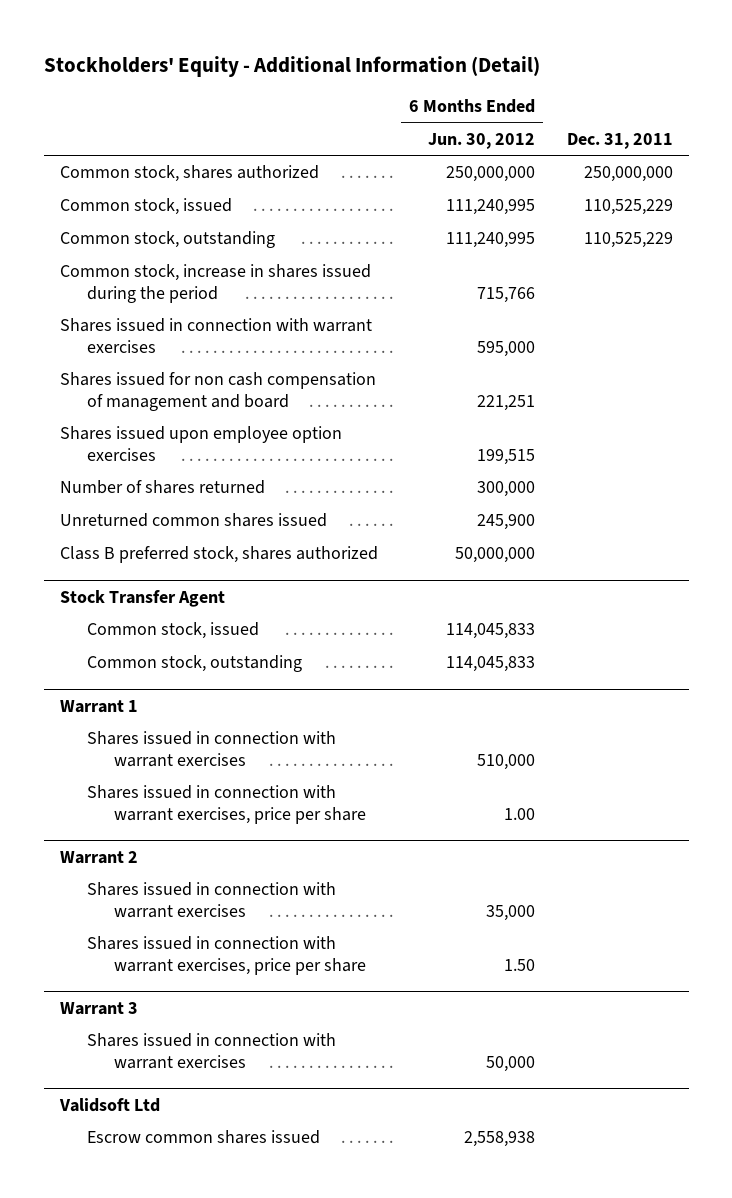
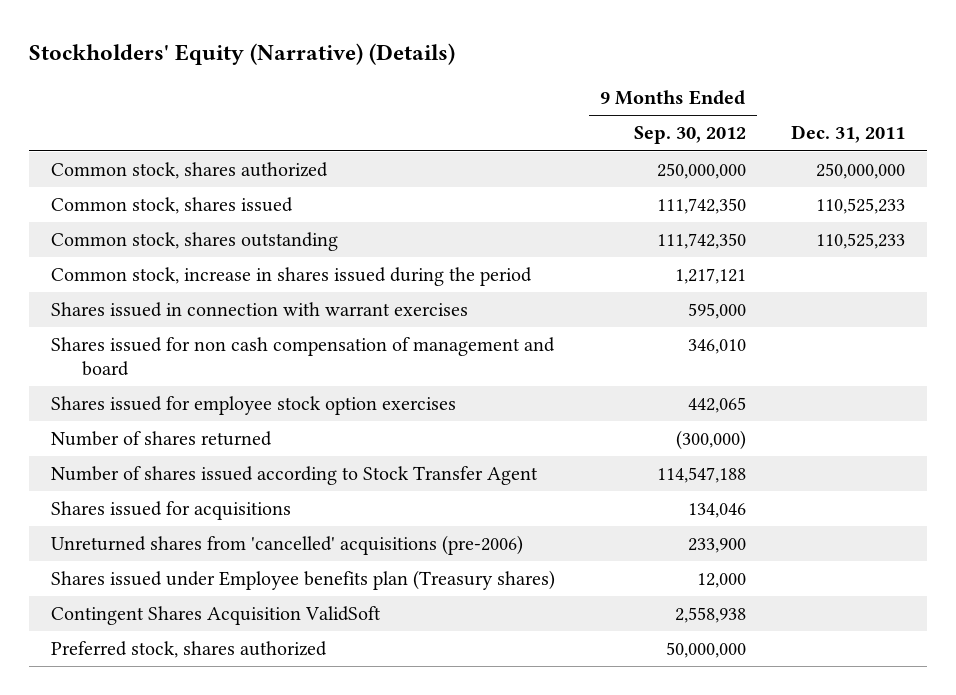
- Stockholders' Equity - Additional Information (Detail)
+ Stockholders' Equity (Narrative) (Details)
- | 6 Months Ended Jun. 30, 2012 | Dec. 31, 2011
+ | 9 Months Ended Sep. 30, 2012 | Dec. 31, 2011
- Common stock, issued | 111,240,995 | 110,525,229
- Common stock, outstanding | 111,240,995 | 110,525,229
+ Common stock, shares issued | 111,742,350 | 110,525,233
+ Common stock, shares outstanding | 111,742,350 | 110,525,233
- Shares issued upon employee option exercises | 199,515 |
+ Shares issued for employee stock option exercises | 442,065 |
- Unreturned common shares issued | 245,900 |
- Class B preferred stock, shares authorized | 50,000,000 |
- Stock Transfer Agent
- Common stock, issued | 114,045,833 |
- Common stock, outstanding | 114,045,833 |
- Warrant 1
- Shares issued in connection with warrant exercises | 510,000 |
- Shares issued in connection with warrant exercises, price per share | 1.00 |
- Warrant 2
- Shares issued in connection with warrant exercises | 35,000 |
- Shares issued in connection with warrant exercises, price per share | 1.50 |
- Warrant 3
- Shares issued in connection with warrant exercises | 50,000 |
- Validsoft Ltd
- Escrow common shares issued | 2,558,938 |
+ Number of shares issued according to Stock Transfer Agent | 114,547,188 |
+ Shares issued for acquisitions | 134,046 |
+ Unreturned shares from 'cancelled' acquisitions (pre-2006) | 233,900 |
+ Shares issued under Employee benefits plan (Treasury shares) | 12,000 |
+ Contingent Shares Acquisition ValidSoft | 2,558,938 |
+ Preferred stock, shares authorized | 50,000,000 |

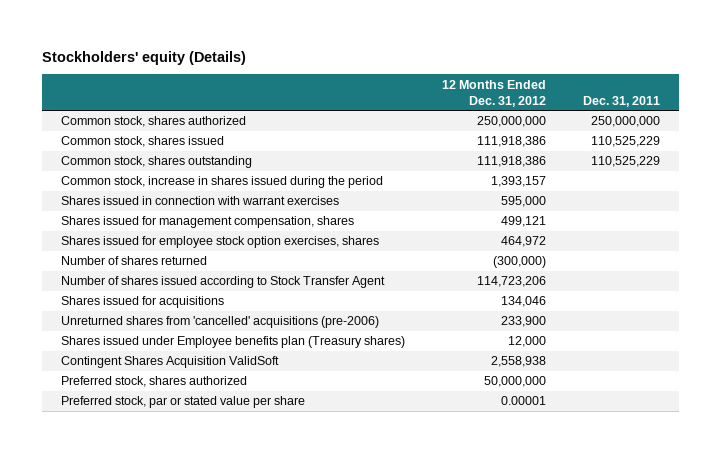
- Stockholders' Equity (Narrative) (Details)
+ Stockholders' equity (Details)
- | 9 Months Ended Sep. 30, 2012 | Dec. 31, 2011
+ | 12 Months Ended Dec. 31, 2012 | Dec. 31, 2011
- Common stock, shares issued | 111,742,350 | 110,525,233
- Common stock, shares outstanding | 111,742,350 | 110,525,233
+ Common stock, shares issued | 111,918,386 | 110,525,229
+ Common stock, shares outstanding | 111,918,386 | 110,525,229
- Shares issued for non cash compensation of management and board | 346,010 |
- Shares issued for employee stock option exercises | 442,065 |
+ Shares issued for management compensation, shares | 499,121 |
+ Shares issued for employee stock option exercises, shares | 464,972 |
+ Preferred stock, par or stated value per share | 0.00001 |

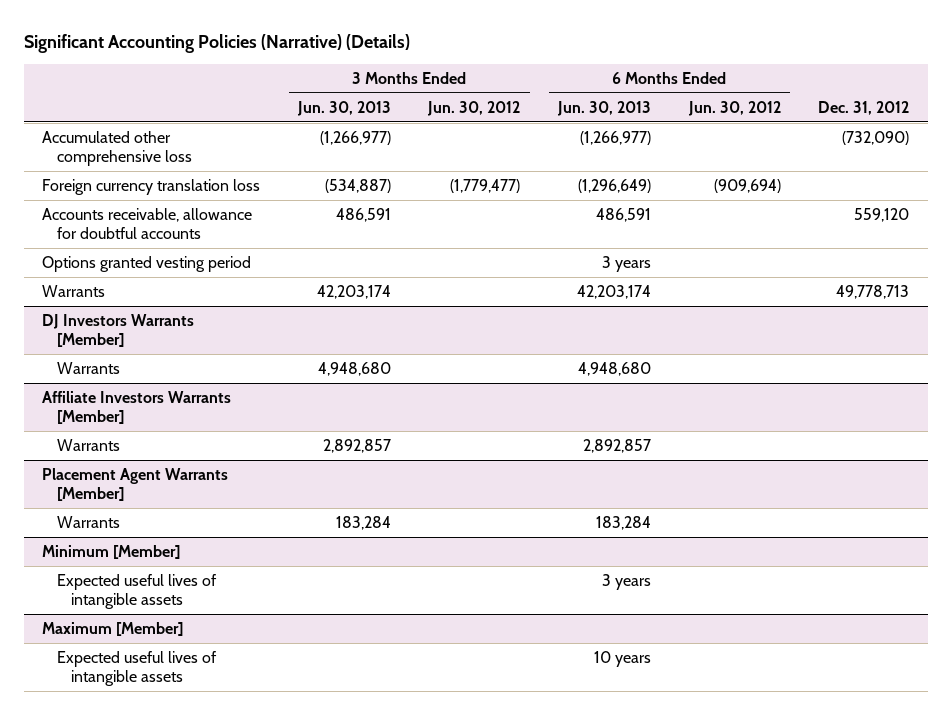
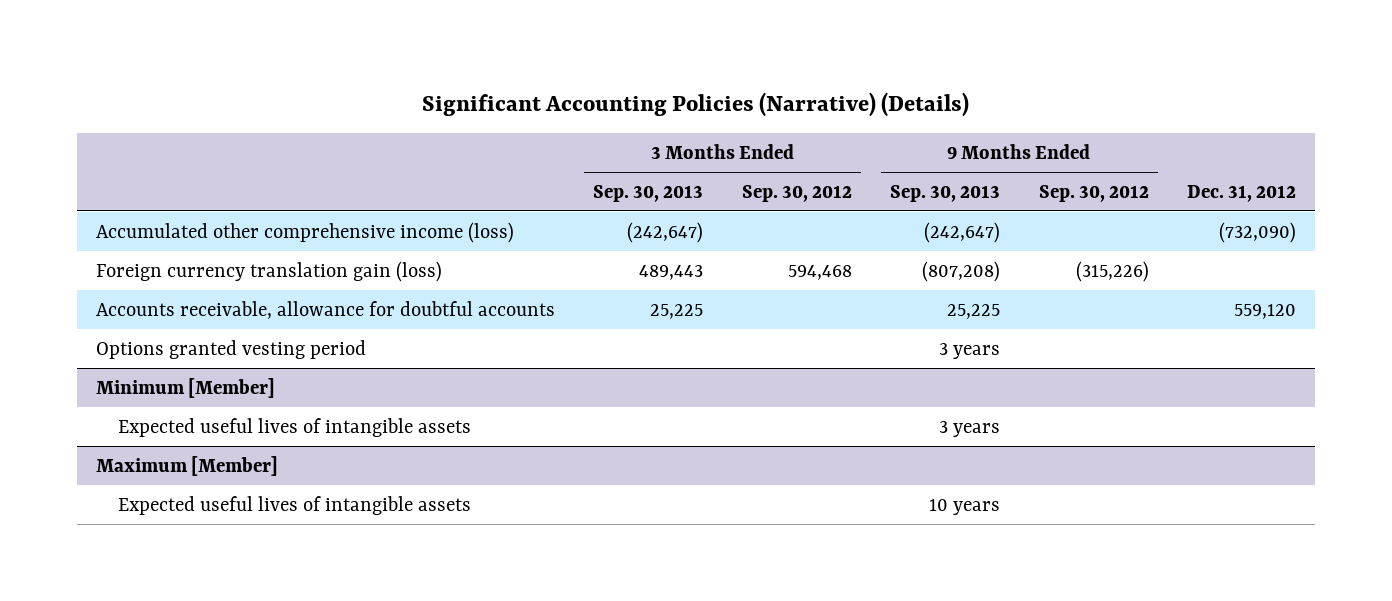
- | 3 Months Ended Jun. 30, 2013 | 3 Months Ended Jun. 30, 2012 | 6 Months Ended Jun. 30, 2013 | 6 Months Ended Jun. 30, 2012 | Dec. 31, 2012
+ | 3 Months Ended Sep. 30, 2013 | 3 Months Ended Sep. 30, 2012 | 9 Months Ended Sep. 30, 2013 | 9 Months Ended Sep. 30, 2012 | Dec. 31, 2012
- Accumulated other comprehensive loss | (1,266,977) | | (1,266,977) | | (732,090)
- Foreign currency translation loss | (534,887) | (1,779,477) | (1,296,649) | (909,694) |
+ Accumulated other comprehensive income (loss) | (242,647) | | (242,647) | | (732,090)
+ Foreign currency translation gain (loss) | 489,443 | 594,468 | (807,208) | (315,226) |
- Warrants | 42,203,174 | | 42,203,174 | | 49,778,713
- DJ Investors Warrants [Member]
- Warrants | 4,948,680 | | 4,948,680 | |
- Affiliate Investors Warrants [Member]
- Warrants | 2,892,857 | | 2,892,857 | |
- Placement Agent Warrants [Member]
- Warrants | 183,284 | | 183,284 | |

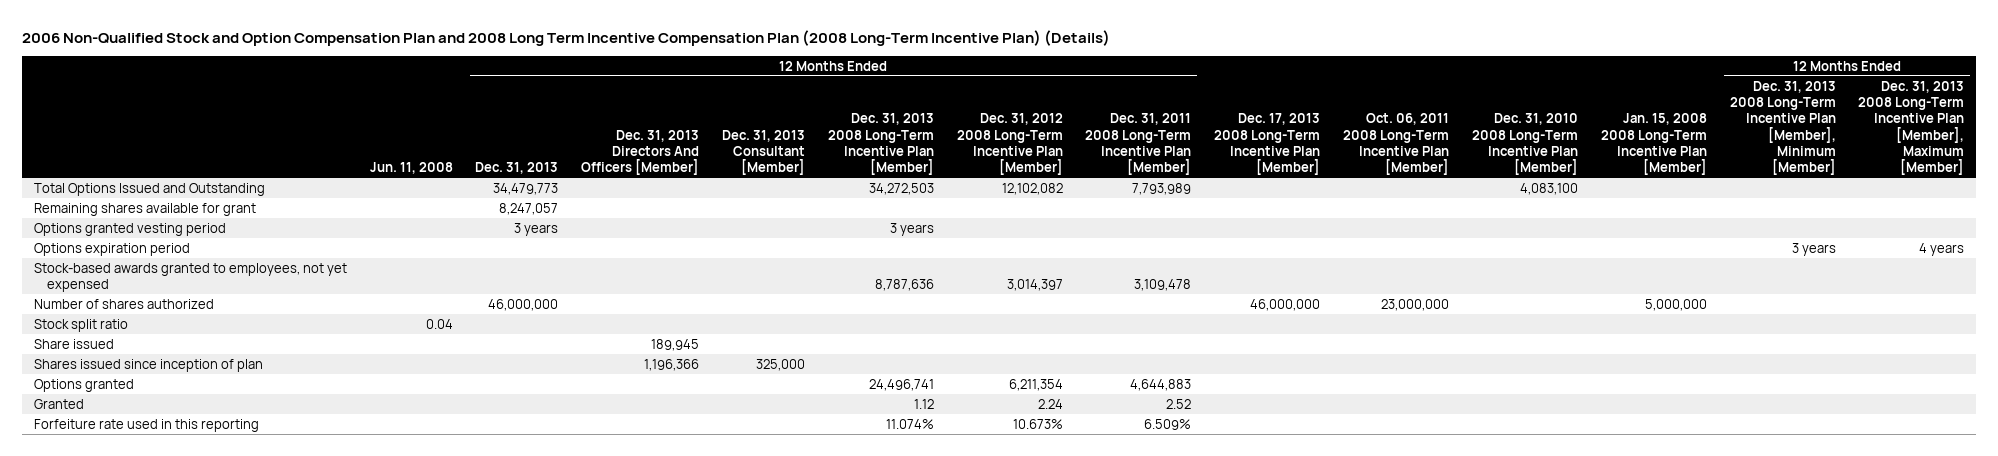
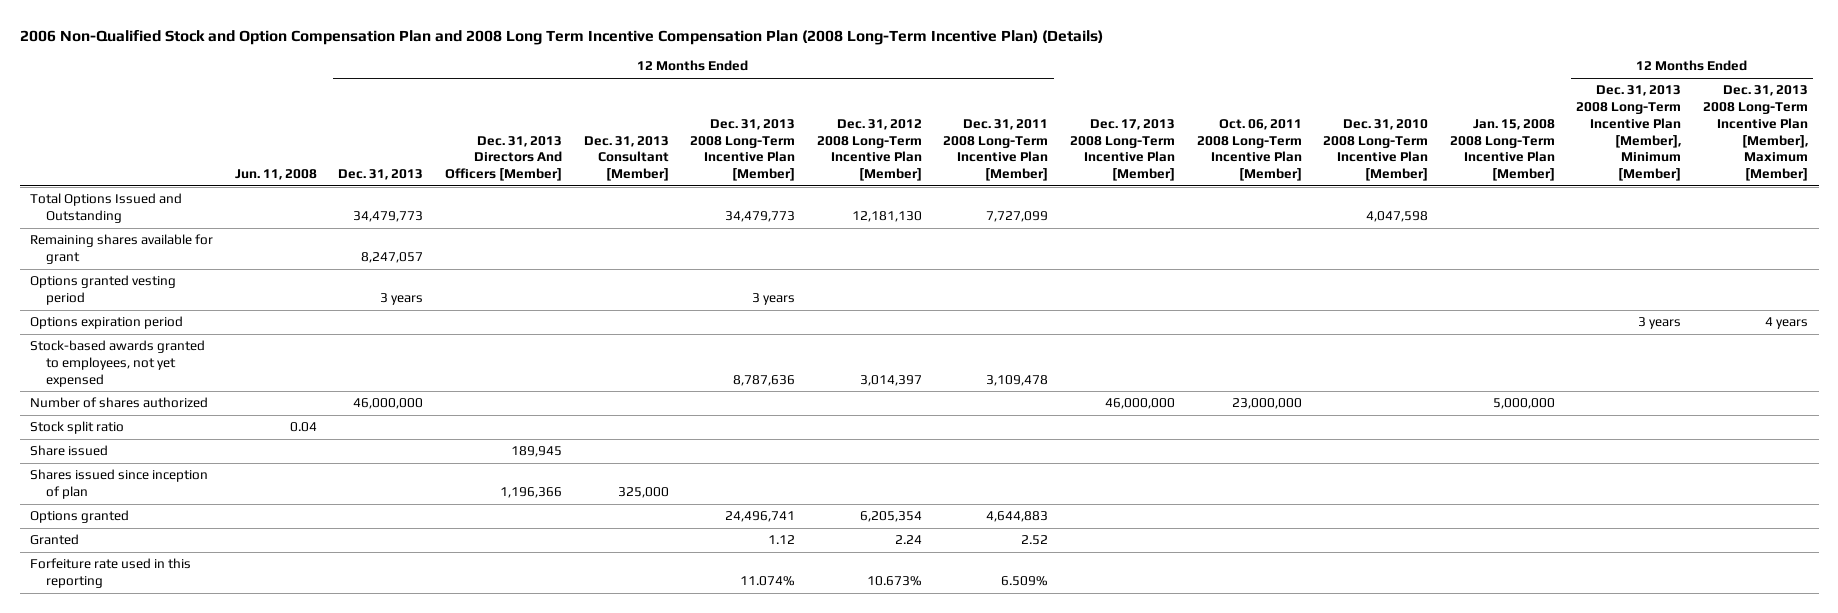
- Total Options Issued and Outstanding | | 34,479,773 | | | 34,272,503 | 12,102,082 | 7,793,989 | | | 4,083,100 | | |
+ Total Options Issued and Outstanding | | 34,479,773 | | | 34,479,773 | 12,181,130 | 7,727,099 | | | 4,047,598 | | |
- Options granted | | | | | 24,496,741 | 6,211,354 | 4,644,883 | | | | | |
+ Options granted | | | | | 24,496,741 | 6,205,354 | 4,644,883 | | | | | |

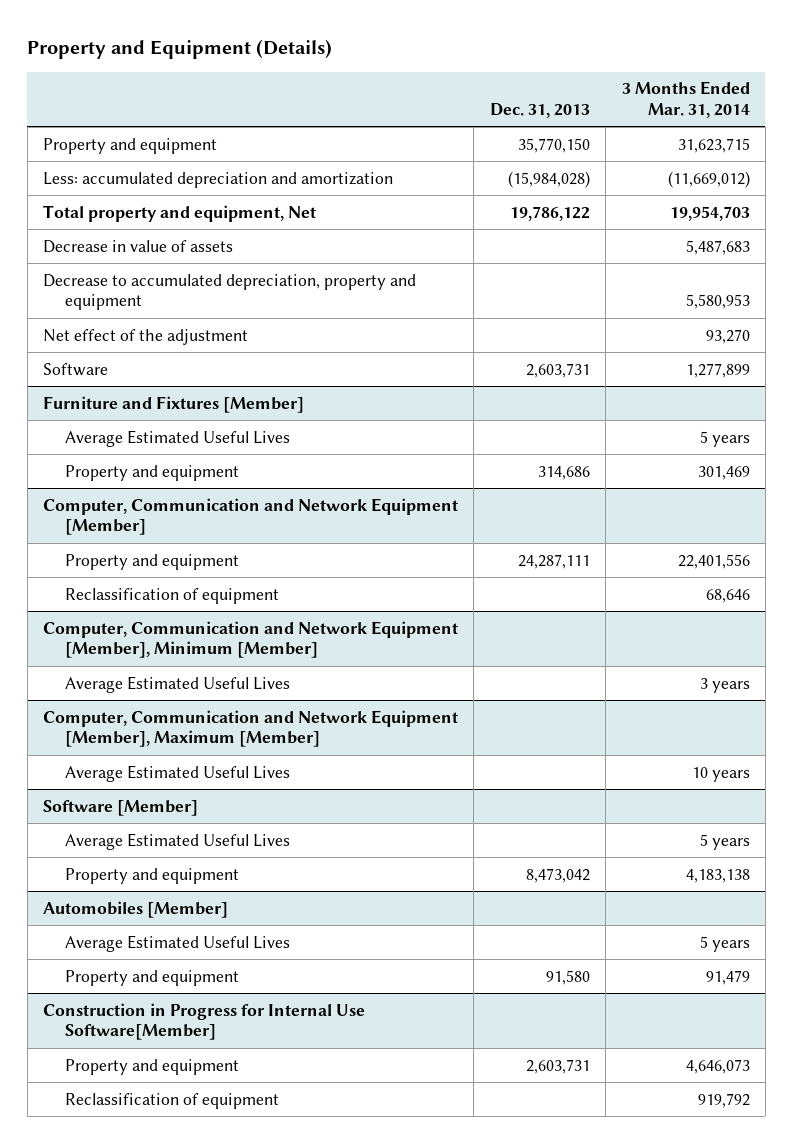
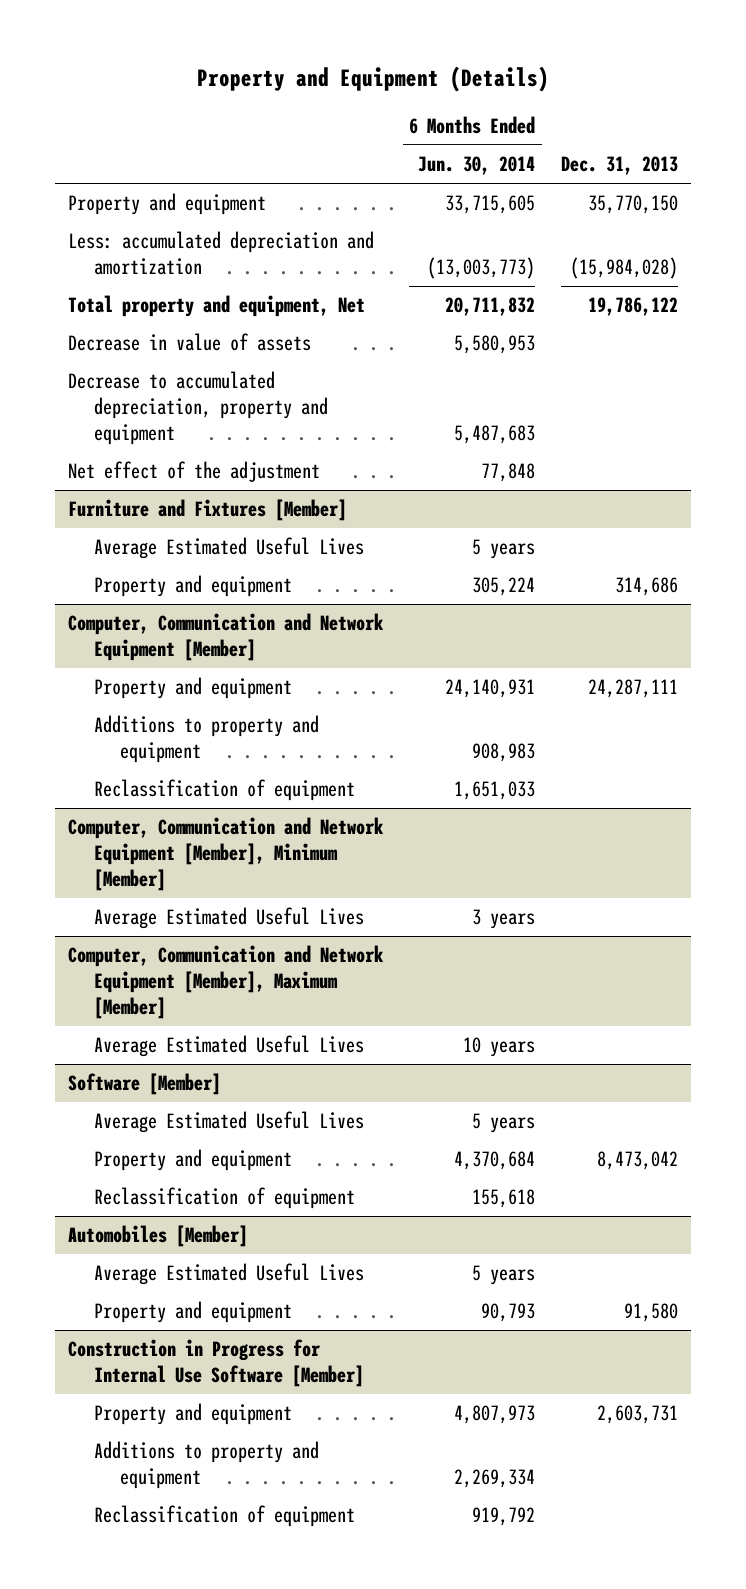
- | Dec. 31, 2013 | 3 Months Ended Mar. 31, 2014
+ | 6 Months Ended Jun. 30, 2014 | Dec. 31, 2013
- Software | 2,603,731 | 1,277,899
@ Computer, Communication and Network Equipment [Member]
+ Additions to property and equipment | 908,983 |
@ Software [Member]
+ Reclassification of equipment | 155,618 |
- Construction in Progress for Internal Use Software[Member]
+ Construction in Progress for Internal Use Software [Member]
+ Additions to property and equipment | 2,269,334 |

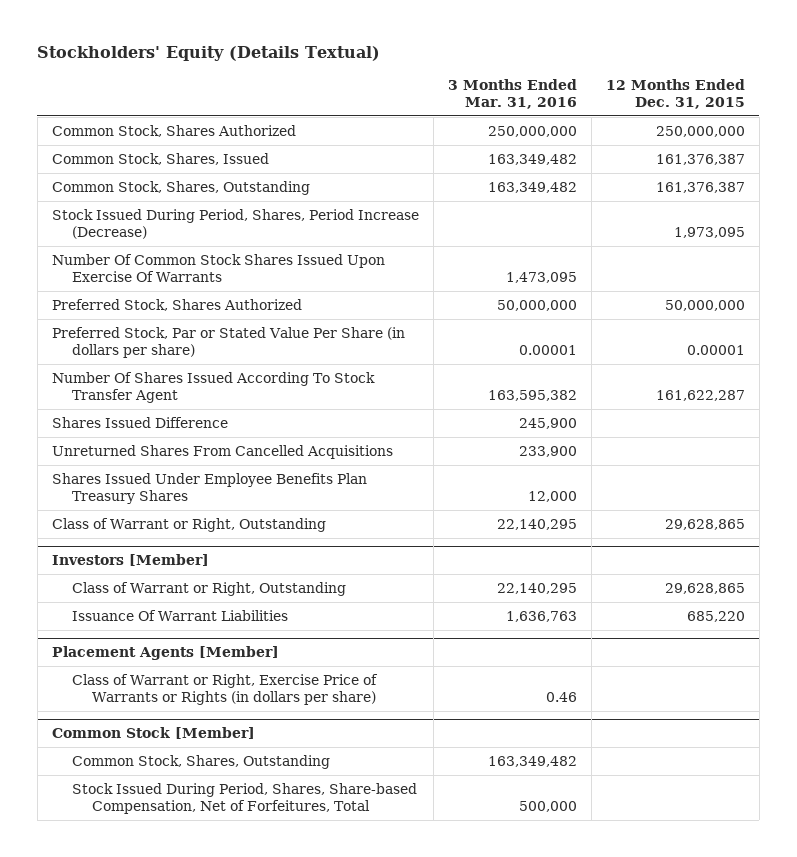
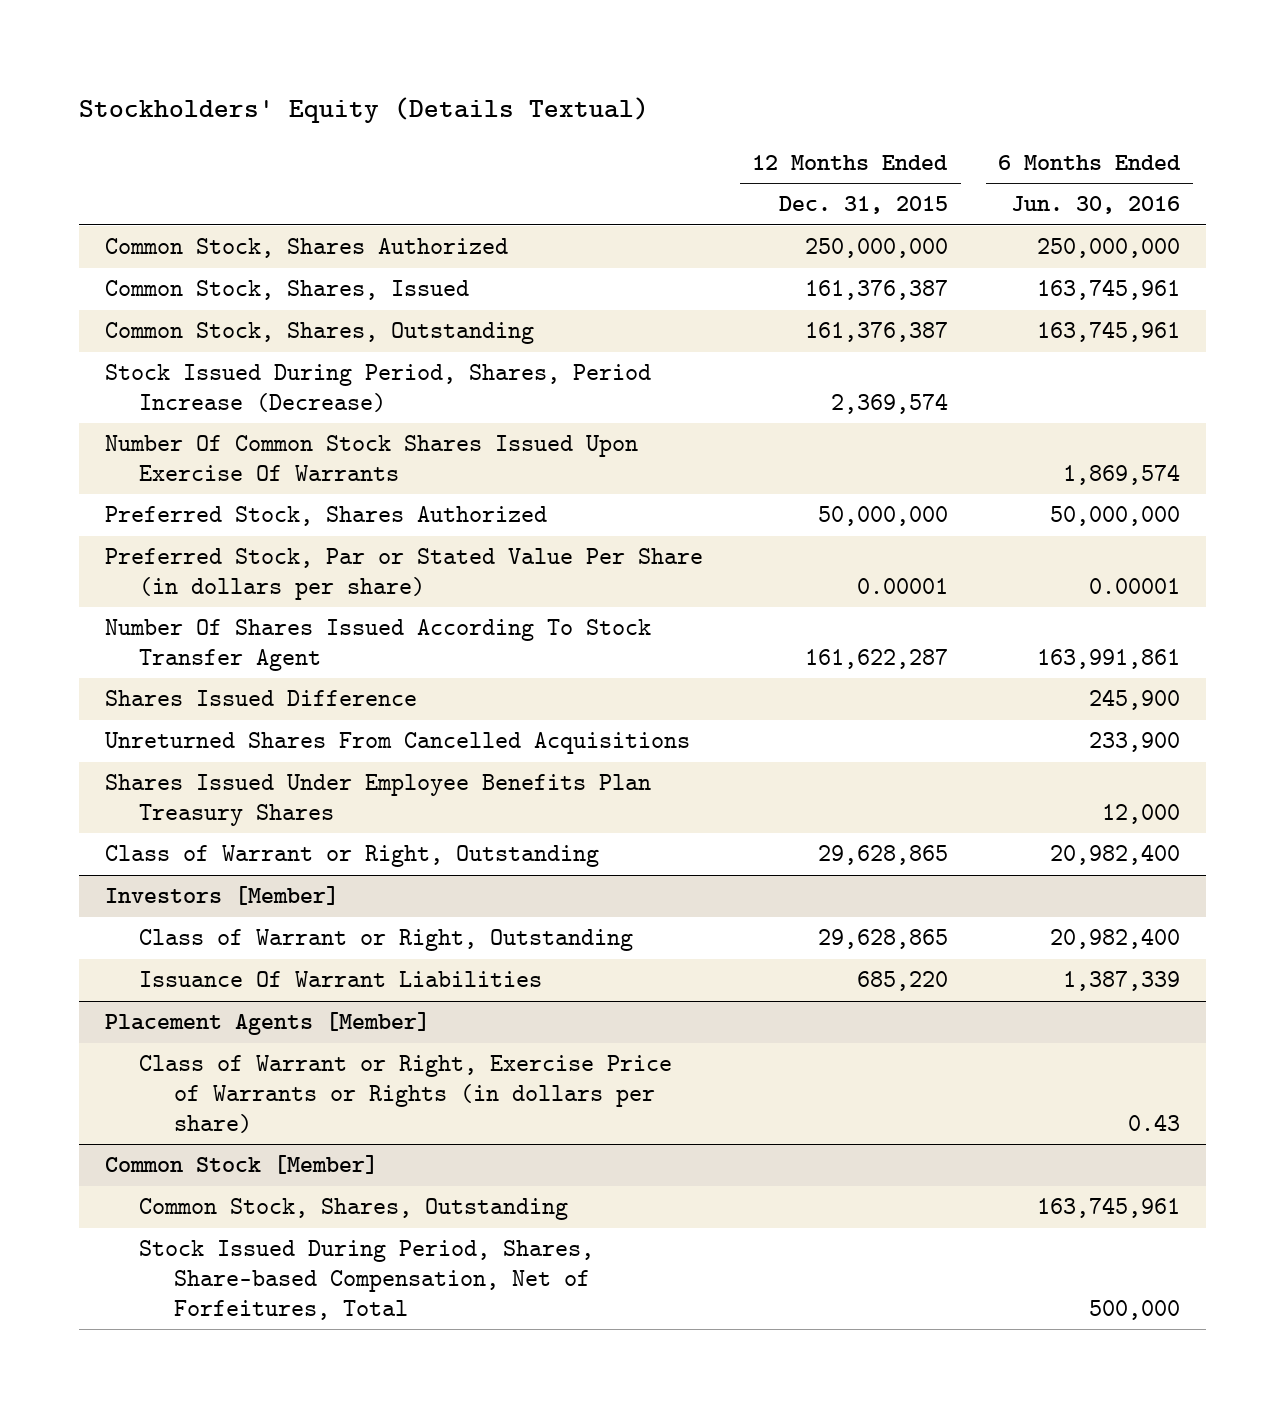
- | 3 Months Ended Mar. 31, 2016 | 12 Months Ended Dec. 31, 2015
+ | 12 Months Ended Dec. 31, 2015 | 6 Months Ended Jun. 30, 2016
- Stock Issued During Period, Shares, Period Increase (Decrease) | | 1,973,095
+ Stock Issued During Period, Shares, Period Increase (Decrease) | 2,369,574 |

